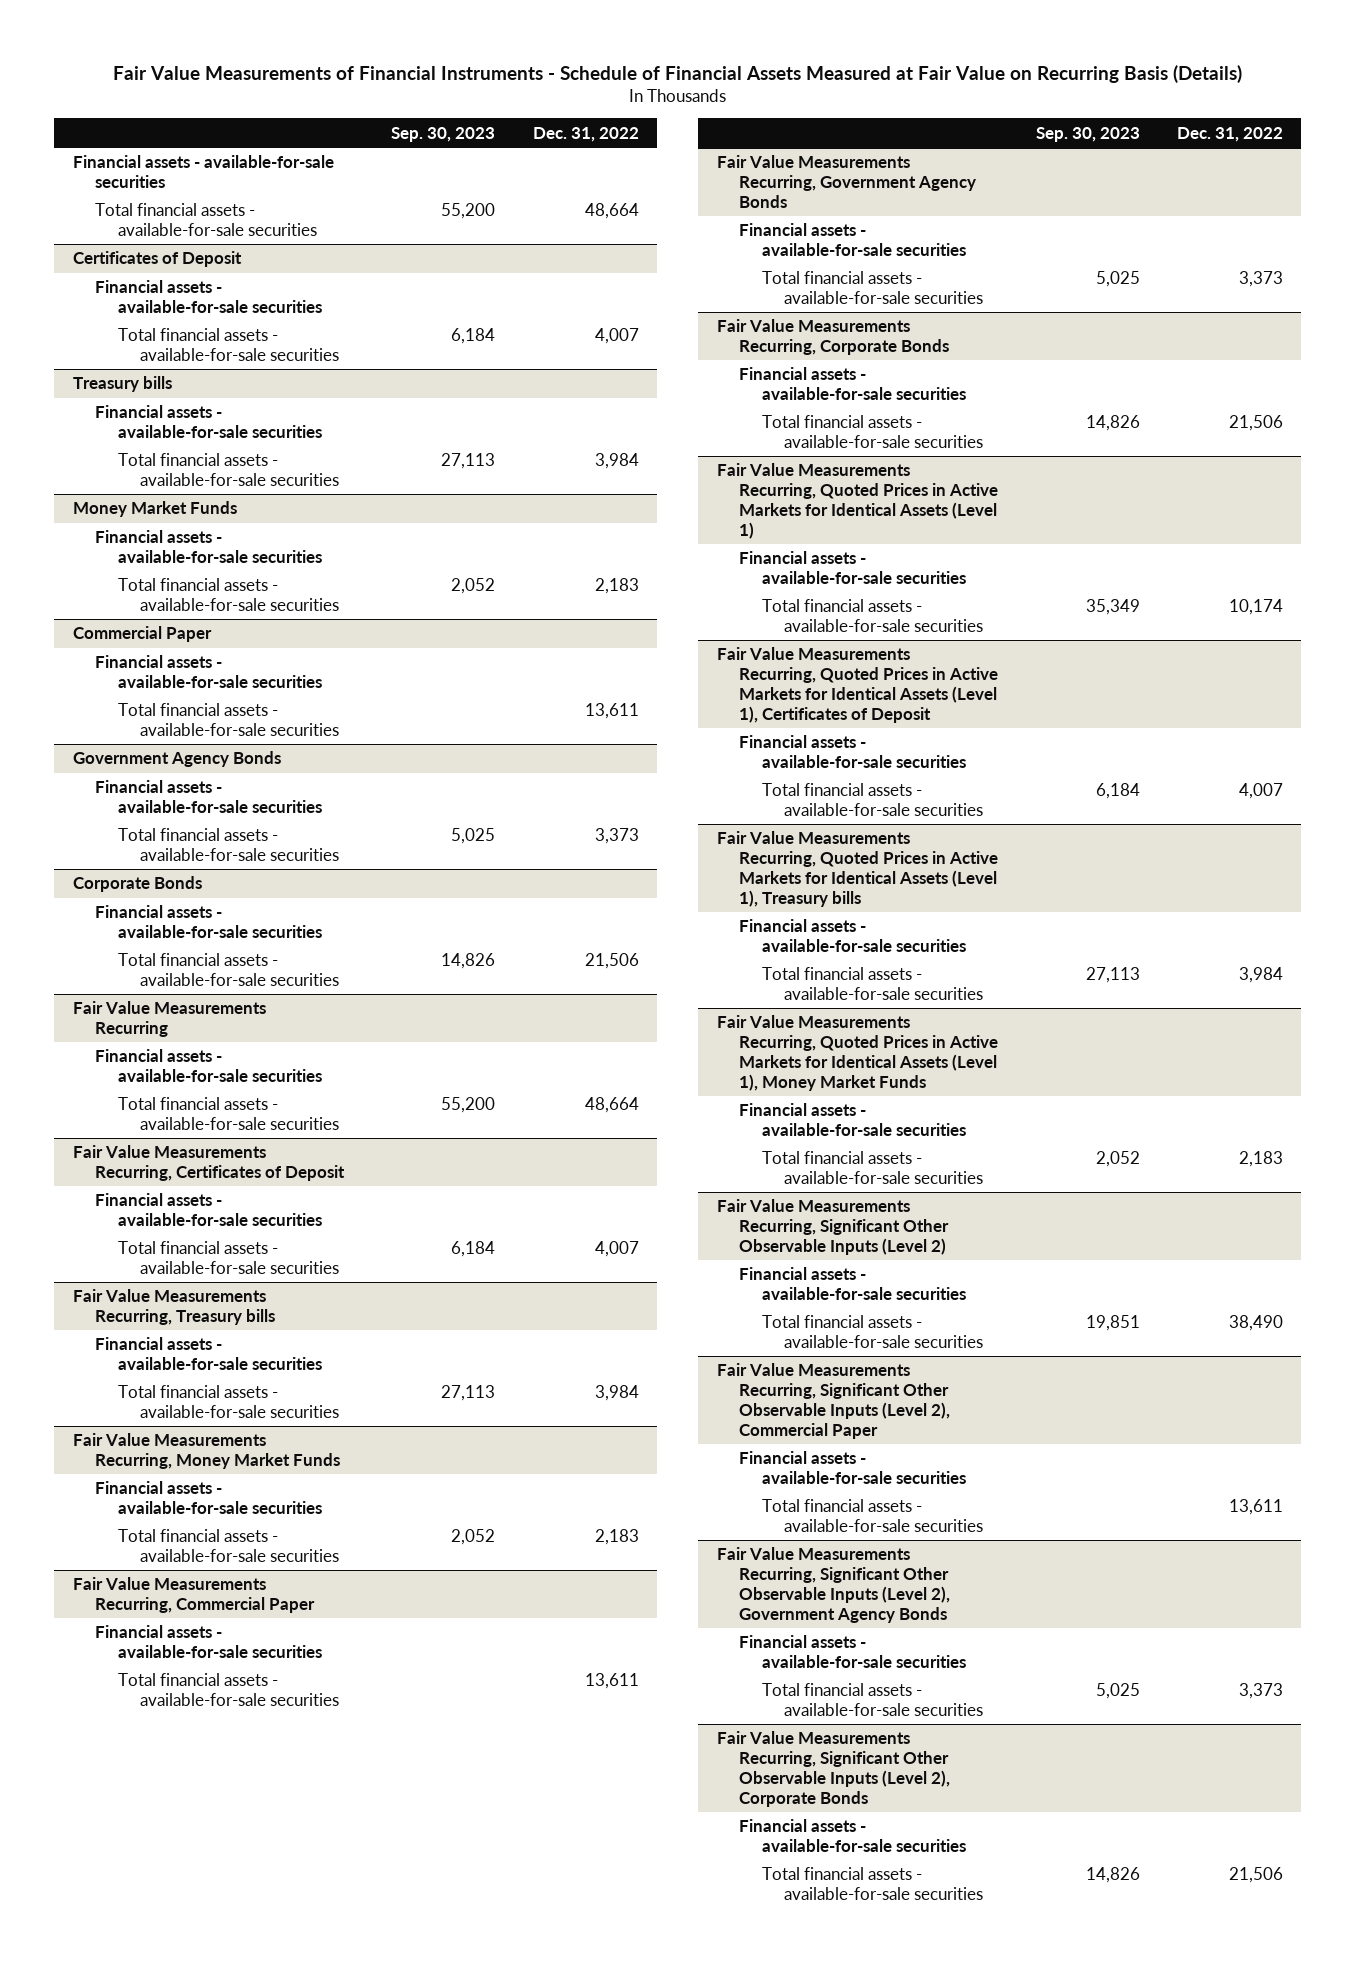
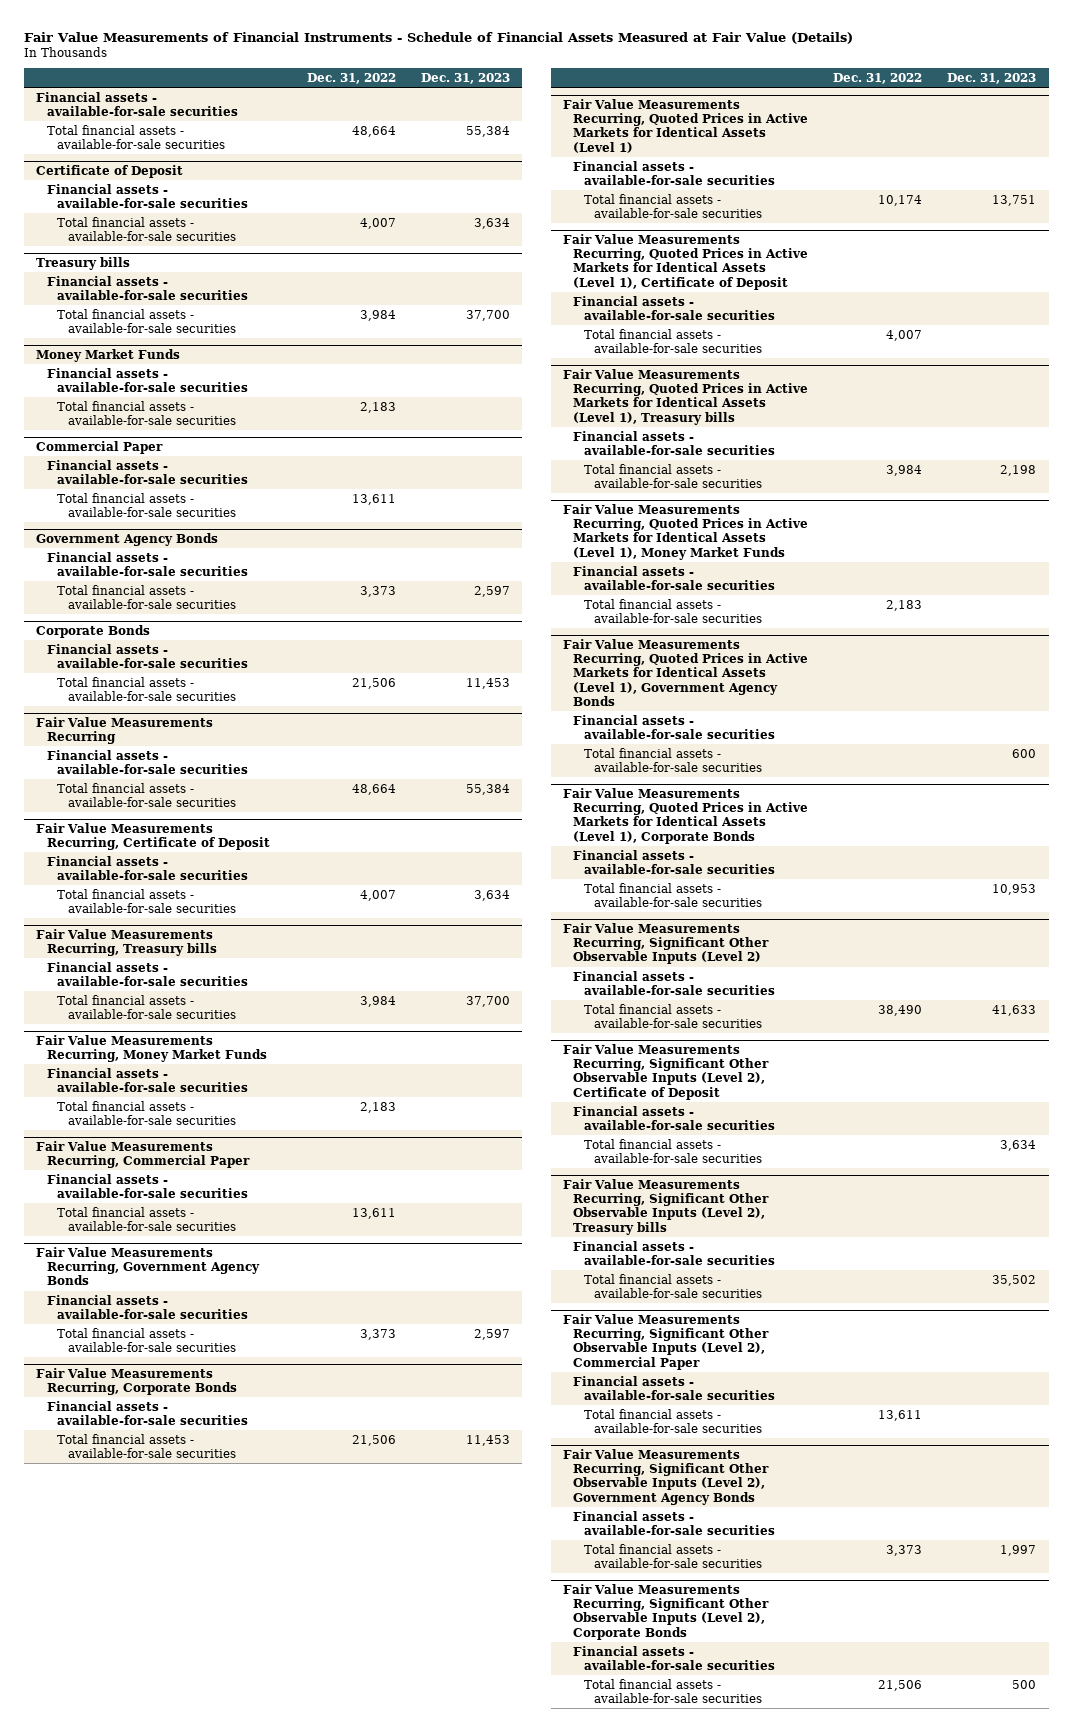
- Fair Value Measurements of Financial Instruments - Schedule of Financial Assets Measured at Fair Value on Recurring Basis (Details)
+ Fair Value Measurements of Financial Instruments - Schedule of Financial Assets Measured at Fair Value (Details)
- | Sep. 30, 2023 | Dec. 31, 2022
+ | Dec. 31, 2022 | Dec. 31, 2023
- Certificates of Deposit
+ Certificate of Deposit
- Fair Value Measurements Recurring, Certificates of Deposit
+ Fair Value Measurements Recurring, Certificate of Deposit
- Fair Value Measurements Recurring, Quoted Prices in Active Markets for Identical Assets (Level 1), Certificates of Deposit
+ Fair Value Measurements Recurring, Quoted Prices in Active Markets for Identical Assets (Level 1), Certificate of Deposit
+ Fair Value Measurements Recurring, Quoted Prices in Active Markets for Identical Assets (Level 1), Government Agency Bonds
+ Financial assets - available-for-sale securities
+ Total financial assets - available-for-sale securities | | 600
+ Fair Value Measurements Recurring, Quoted Prices in Active Markets for Identical Assets (Level 1), Corporate Bonds
+ Financial assets - available-for-sale securities
+ Total financial assets - available-for-sale securities | | 10,953
+ Fair Value Measurements Recurring, Significant Other Observable Inputs (Level 2), Certificate of Deposit
+ Financial assets - available-for-sale securities
+ Total financial assets - available-for-sale securities | | 3,634
+ Fair Value Measurements Recurring, Significant Other Observable Inputs (Level 2), Treasury bills
+ Financial assets - available-for-sale securities
+ Total financial assets - available-for-sale securities | | 35,502

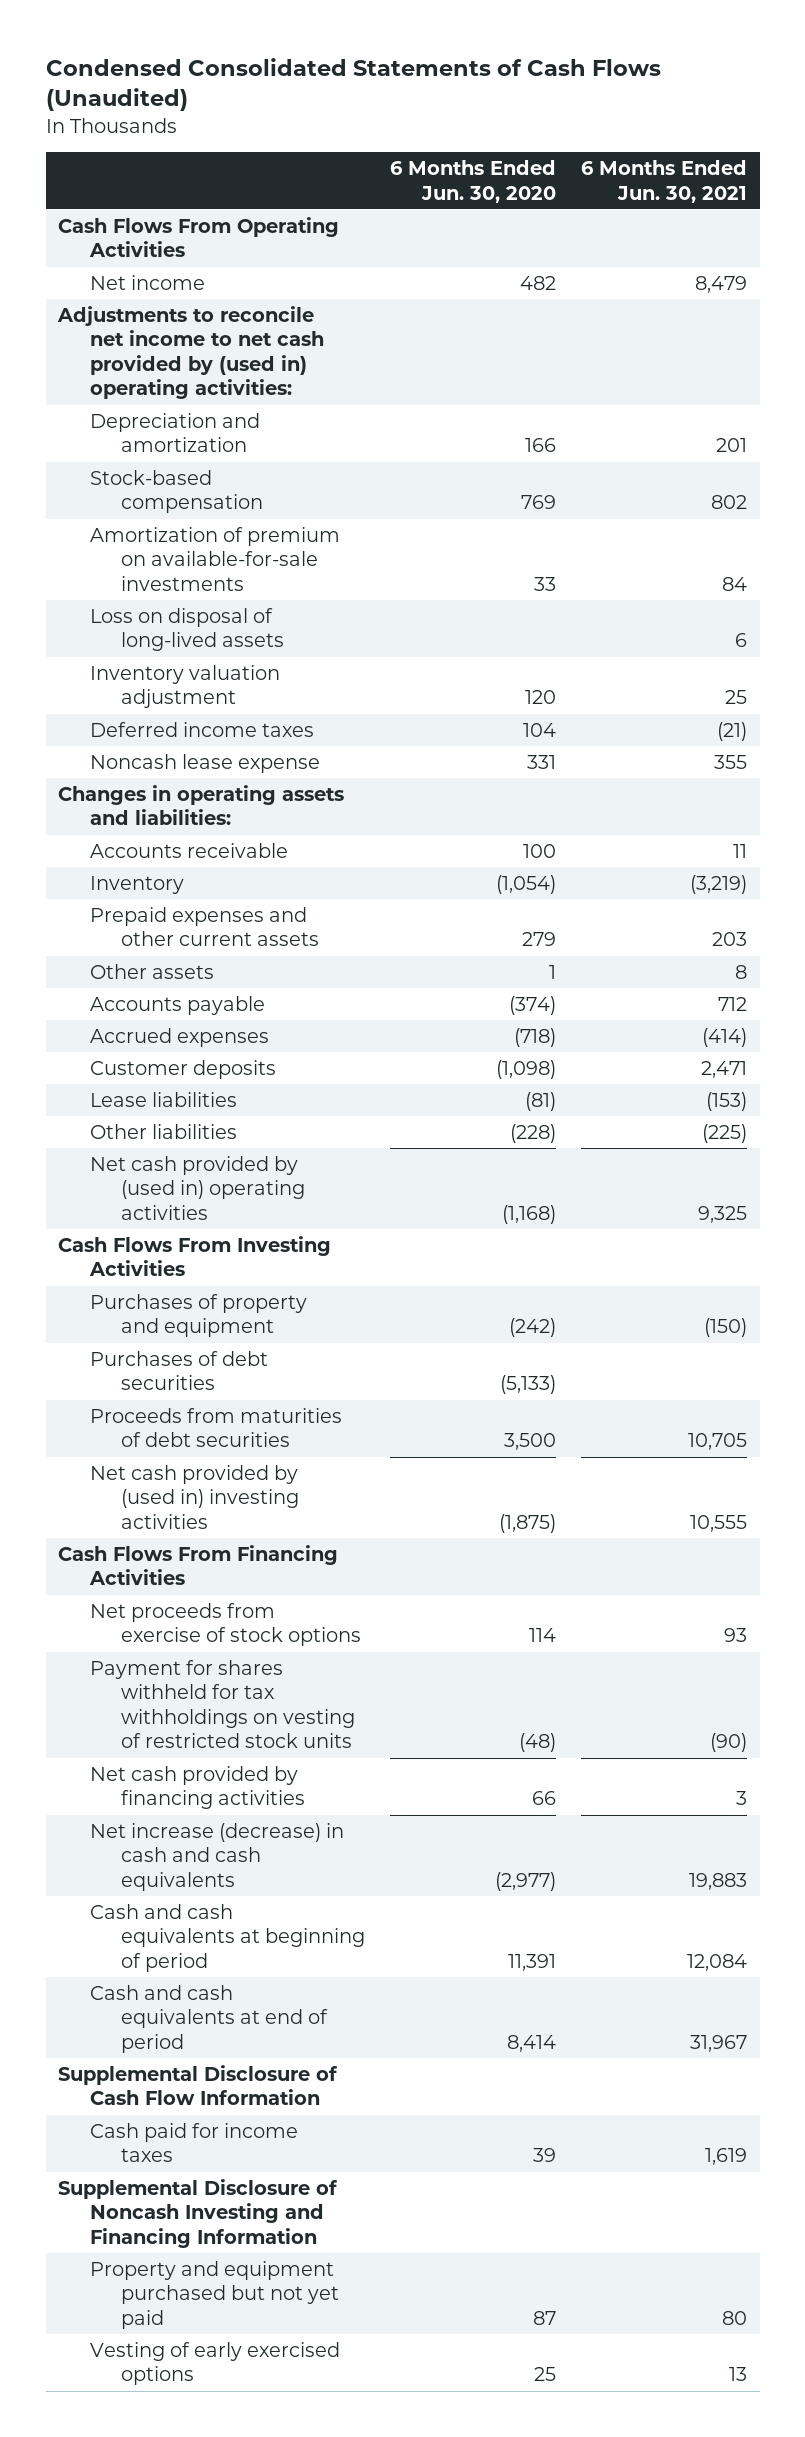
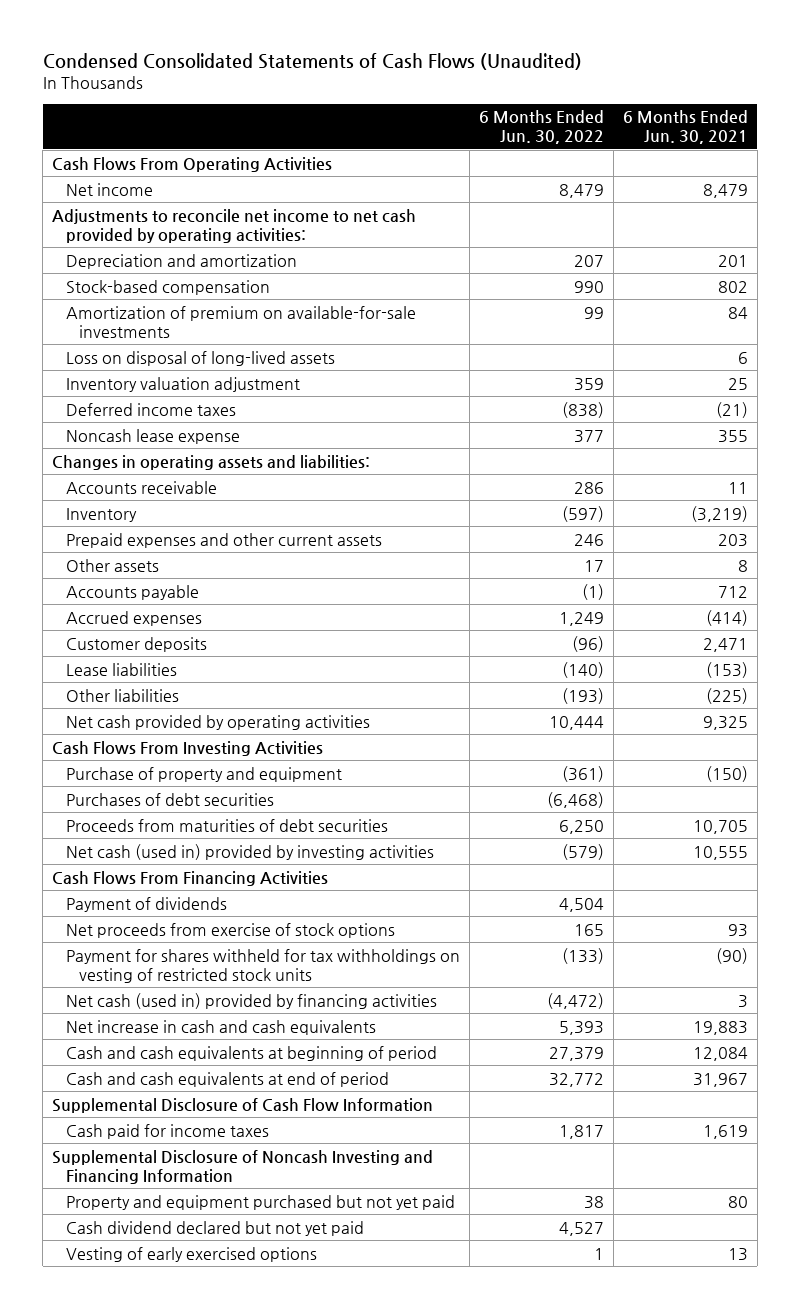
- | 6 Months Ended Jun. 30, 2020 | 6 Months Ended Jun. 30, 2021
+ | 6 Months Ended Jun. 30, 2022 | 6 Months Ended Jun. 30, 2021
- Adjustments to reconcile net income to net cash provided by (used in) operating activities:
+ Adjustments to reconcile net income to net cash provided by operating activities:
- Net cash provided by (used in) operating activities | (1,168) | 9,325
+ Net cash provided by operating activities | 10,444 | 9,325
- Purchases of property and equipment | (242) | (150)
+ Purchase of property and equipment | (361) | (150)
- Net cash provided by (used in) investing activities | (1,875) | 10,555
+ Net cash (used in) provided by investing activities | (579) | 10,555
+ Payment of dividends | 4,504 |
- Net cash provided by financing activities | 66 | 3
- Net increase (decrease) in cash and cash equivalents | (2,977) | 19,883
+ Net cash (used in) provided by financing activities | (4,472) | 3
+ Net increase in cash and cash equivalents | 5,393 | 19,883
+ Cash dividend declared but not yet paid | 4,527 |

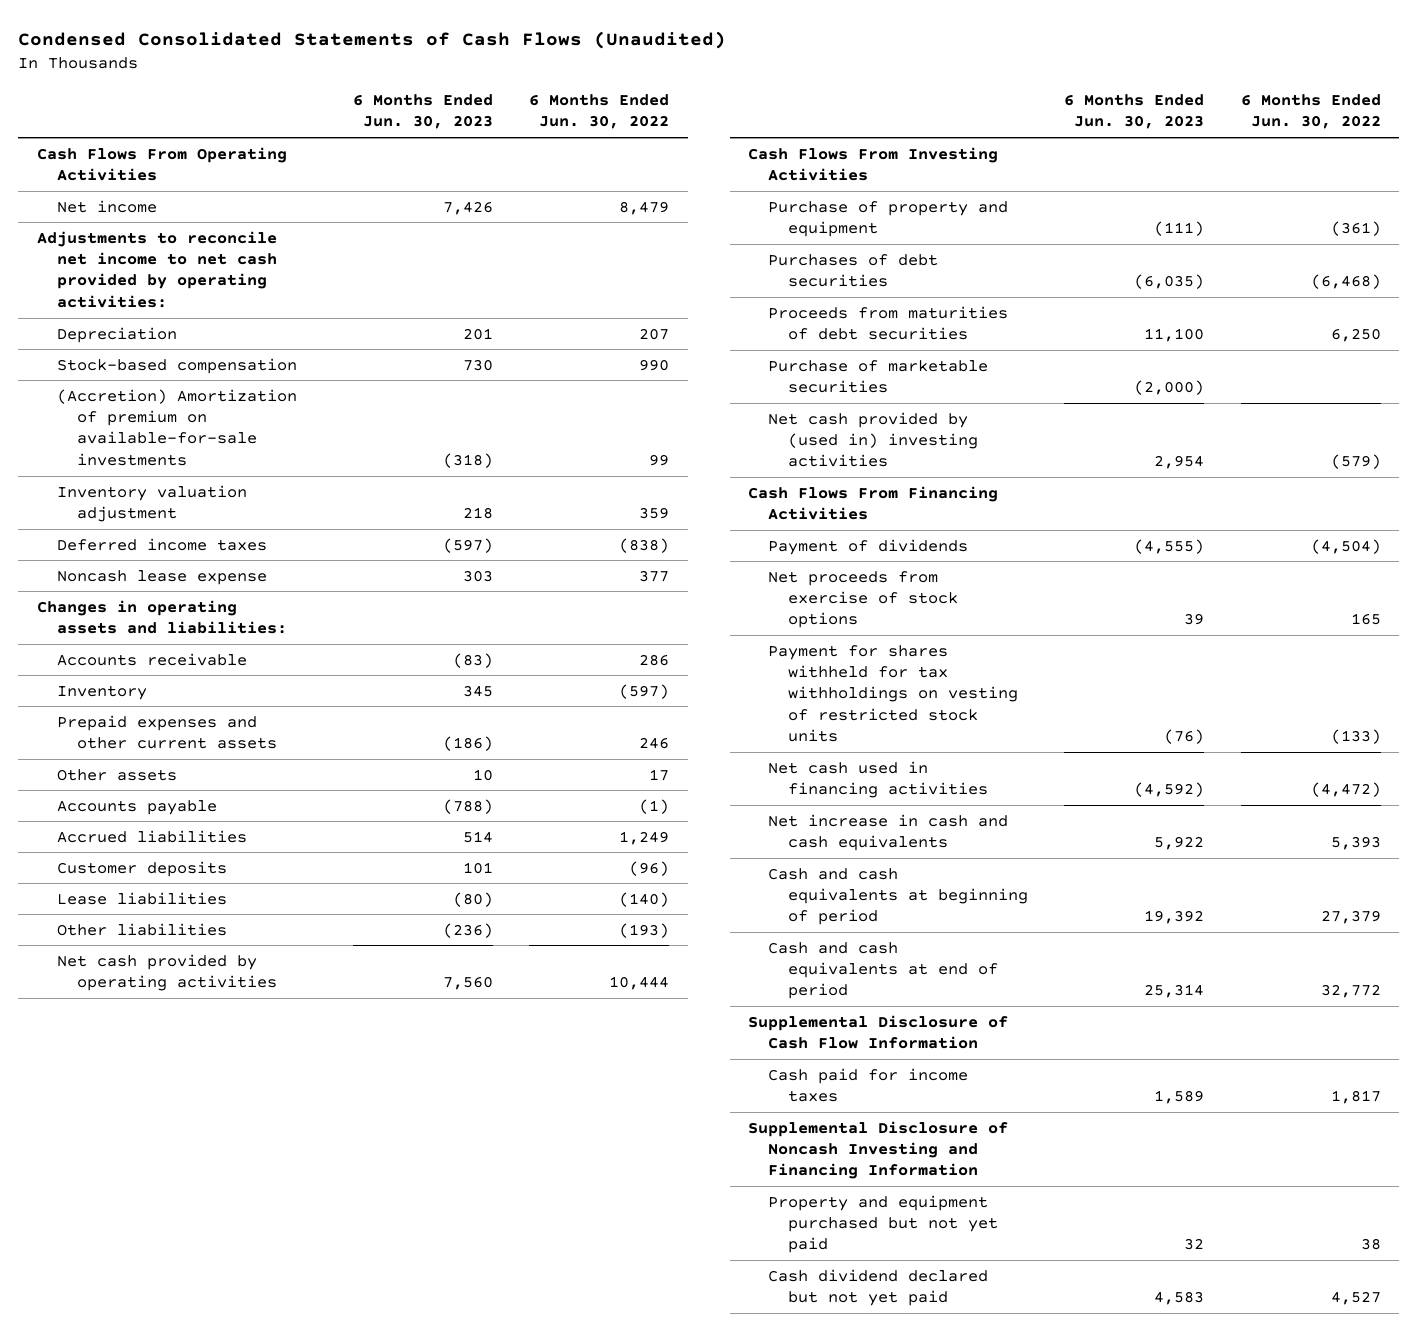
- | 6 Months Ended Jun. 30, 2022 | 6 Months Ended Jun. 30, 2021
+ | 6 Months Ended Jun. 30, 2023 | 6 Months Ended Jun. 30, 2022
- Depreciation and amortization | 207 | 201
+ Depreciation | 201 | 207
- Amortization of premium on available-for-sale investments | 99 | 84
- Loss on disposal of long-lived assets | | 6
+ (Accretion) Amortization of premium on available-for-sale investments | (318) | 99
- Accrued expenses | 1,249 | (414)
+ Accrued liabilities | 514 | 1,249
- Net cash (used in) provided by investing activities | (579) | 10,555
+ Purchase of marketable securities | (2,000) |
+ Net cash provided by (used in) investing activities | 2,954 | (579)
- Payment of dividends | 4,504 |
+ Payment of dividends | (4,555) | (4,504)
- Net cash (used in) provided by financing activities | (4,472) | 3
+ Net cash used in financing activities | (4,592) | (4,472)
- Vesting of early exercised options | 1 | 13

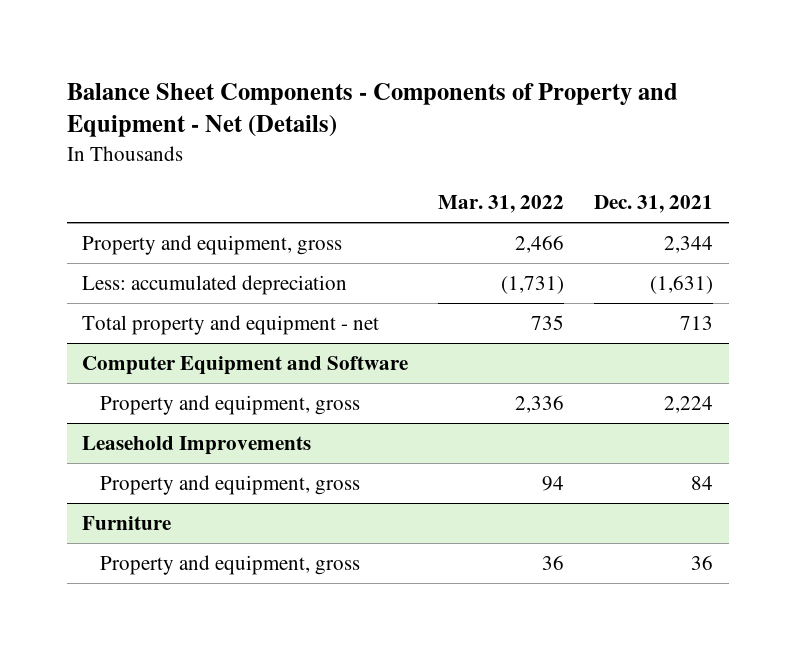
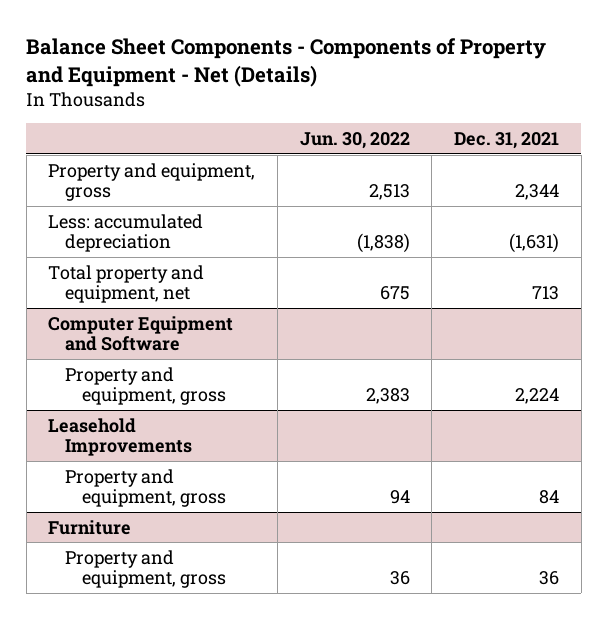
- | Mar. 31, 2022 | Dec. 31, 2021
+ | Jun. 30, 2022 | Dec. 31, 2021
- Total property and equipment - net | 735 | 713
+ Total property and equipment, net | 675 | 713

